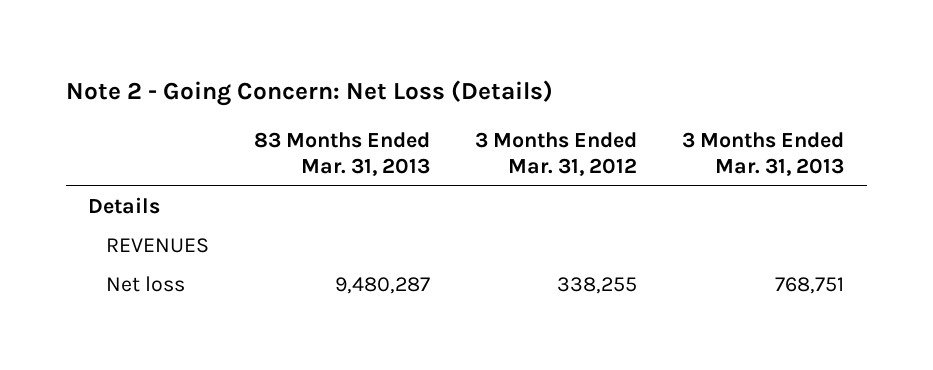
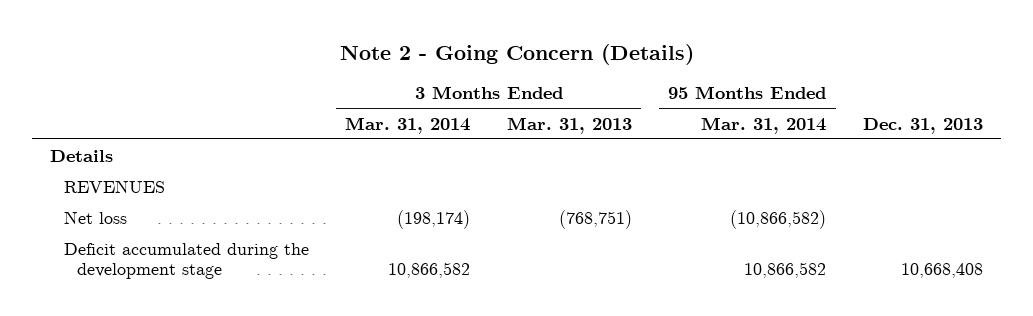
- Note 2 - Going Concern: Net Loss (Details)
+ Note 2 - Going Concern (Details)
- | 83 Months Ended Mar. 31, 2013 | 3 Months Ended Mar. 31, 2012 | 3 Months Ended Mar. 31, 2013
+ | 3 Months Ended Mar. 31, 2014 | 3 Months Ended Mar. 31, 2013 | 95 Months Ended Mar. 31, 2014 | Dec. 31, 2013
- Net loss | 9,480,287 | 338,255 | 768,751
+ Net loss | (198,174) | (768,751) | (10,866,582) |
+ Deficit accumulated during the development stage | 10,866,582 | | 10,866,582 | 10,668,408

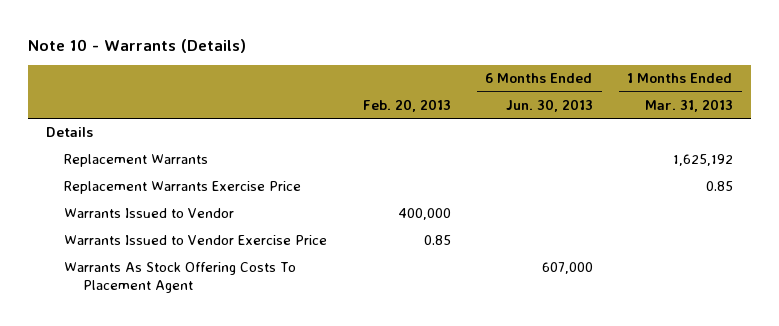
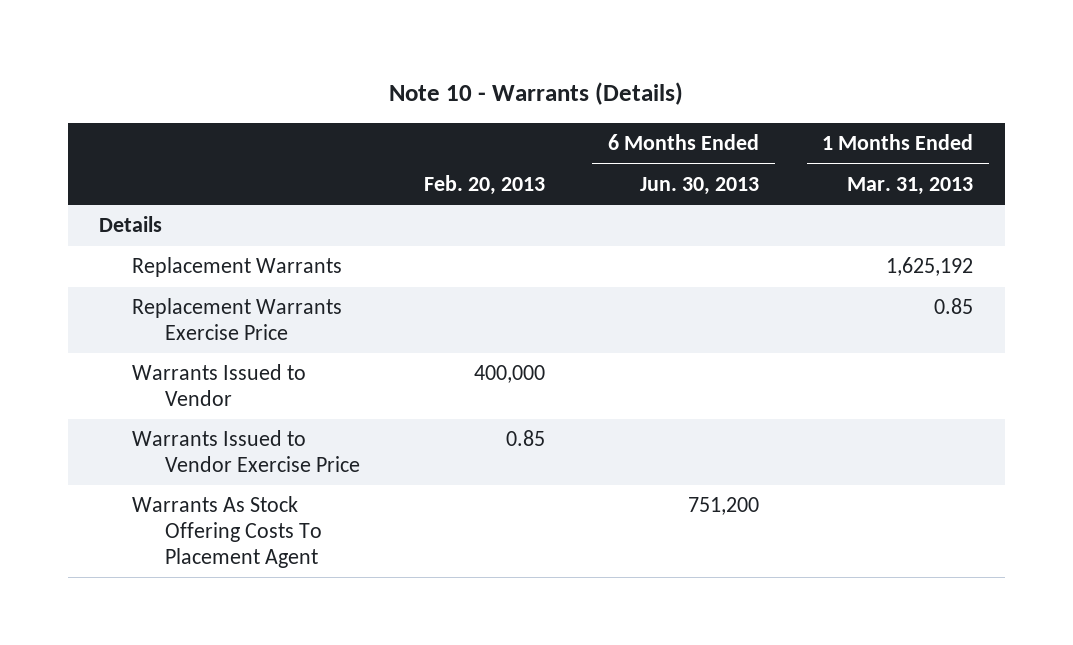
- Warrants As Stock Offering Costs To Placement Agent | | 607,000 |
+ Warrants As Stock Offering Costs To Placement Agent | | 751,200 |

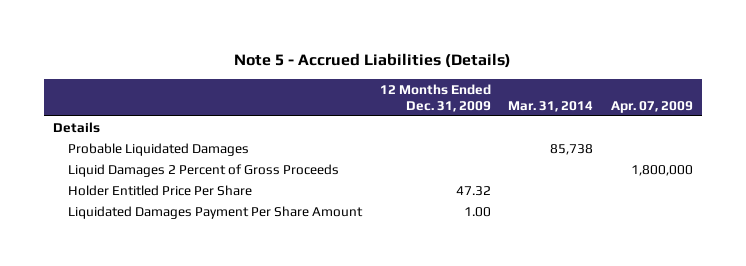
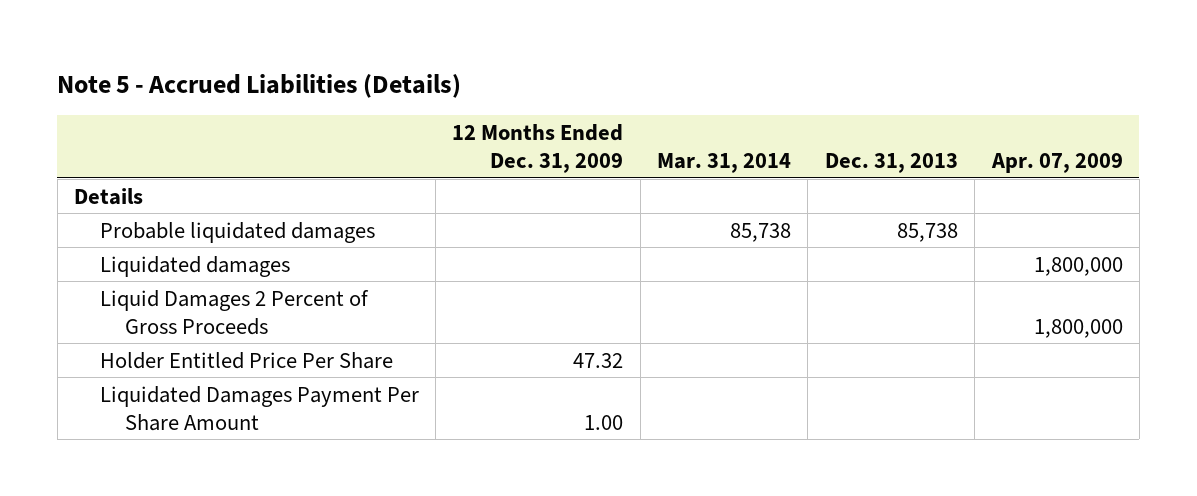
- | 12 Months Ended Dec. 31, 2009 | Mar. 31, 2014 | Apr. 07, 2009
+ | 12 Months Ended Dec. 31, 2009 | Mar. 31, 2014 | Dec. 31, 2013 | Apr. 07, 2009
- Probable Liquidated Damages | | 85,738 |
+ Probable liquidated damages | | 85,738 | 85,738 |
+ Liquidated damages | | | | 1,800,000

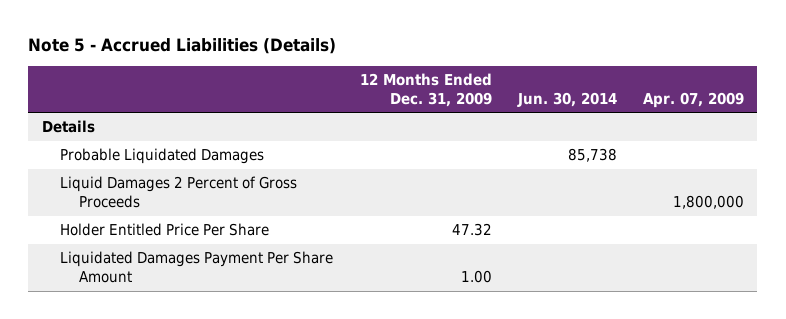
- | 12 Months Ended Dec. 31, 2009 | Mar. 31, 2014 | Dec. 31, 2013 | Apr. 07, 2009
+ | 12 Months Ended Dec. 31, 2009 | Jun. 30, 2014 | Apr. 07, 2009
- Probable liquidated damages | | 85,738 | 85,738 |
- Liquidated damages | | | | 1,800,000
+ Probable Liquidated Damages | | 85,738 |

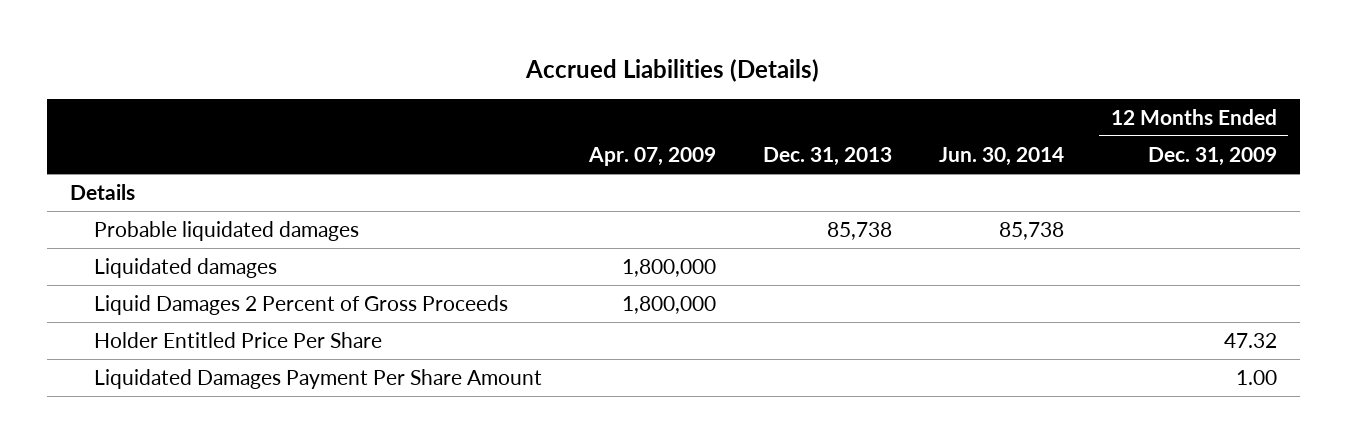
- Note 5 - Accrued Liabilities (Details)
+ Accrued Liabilities (Details)
- | 12 Months Ended Dec. 31, 2009 | Jun. 30, 2014 | Apr. 07, 2009
+ | Apr. 07, 2009 | Dec. 31, 2013 | Jun. 30, 2014 | 12 Months Ended Dec. 31, 2009
- Probable Liquidated Damages | | 85,738 |
+ Probable liquidated damages | | 85,738 | 85,738 |
+ Liquidated damages | 1,800,000 | | |

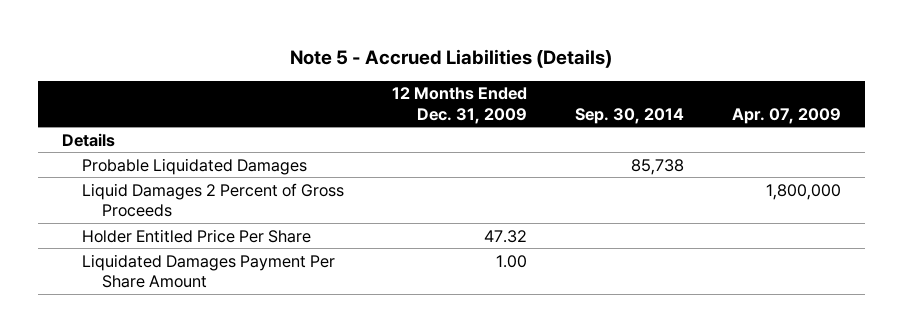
- Accrued Liabilities (Details)
+ Note 5 - Accrued Liabilities (Details)
- | Apr. 07, 2009 | Dec. 31, 2013 | Jun. 30, 2014 | 12 Months Ended Dec. 31, 2009
+ | 12 Months Ended Dec. 31, 2009 | Sep. 30, 2014 | Apr. 07, 2009
- Probable liquidated damages | | 85,738 | 85,738 |
- Liquidated damages | 1,800,000 | | |
+ Probable Liquidated Damages | | 85,738 |

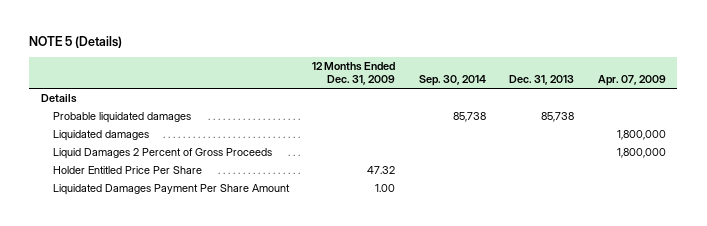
- Note 5 - Accrued Liabilities (Details)
+ NOTE 5 (Details)
- | 12 Months Ended Dec. 31, 2009 | Sep. 30, 2014 | Apr. 07, 2009
+ | 12 Months Ended Dec. 31, 2009 | Sep. 30, 2014 | Dec. 31, 2013 | Apr. 07, 2009
- Probable Liquidated Damages | | 85,738 |
+ Probable liquidated damages | | 85,738 | 85,738 |
+ Liquidated damages | | | | 1,800,000

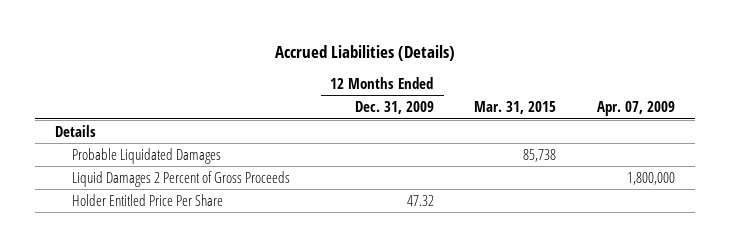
- NOTE 5 (Details)
+ Accrued Liabilities (Details)
- | 12 Months Ended Dec. 31, 2009 | Sep. 30, 2014 | Dec. 31, 2013 | Apr. 07, 2009
+ | 12 Months Ended Dec. 31, 2009 | Mar. 31, 2015 | Apr. 07, 2009
- Probable liquidated damages | | 85,738 | 85,738 |
- Liquidated damages | | | | 1,800,000
+ Probable Liquidated Damages | | 85,738 |
- Liquidated Damages Payment Per Share Amount | 1.00 | | |

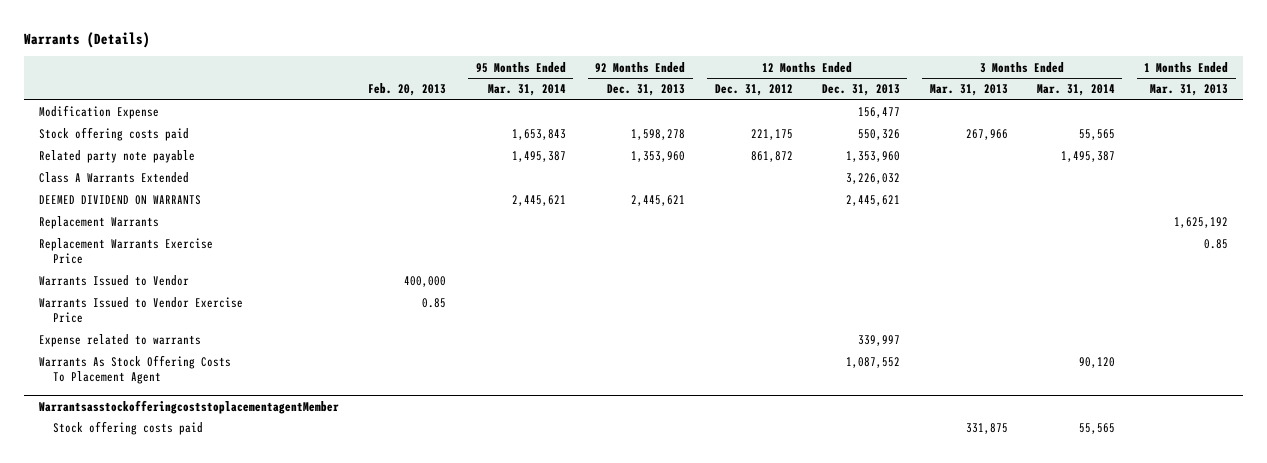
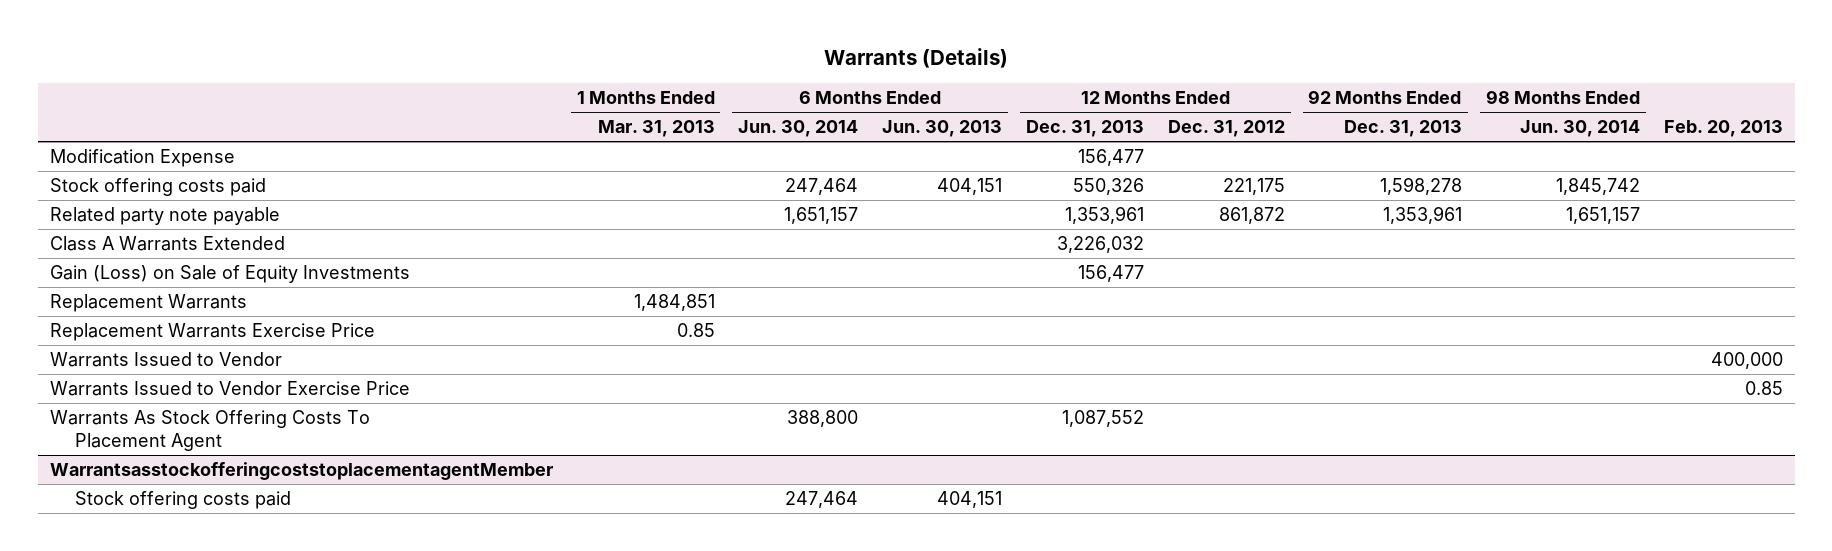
- | Feb. 20, 2013 | 95 Months Ended Mar. 31, 2014 | 92 Months Ended Dec. 31, 2013 | 12 Months Ended Dec. 31, 2012 | 12 Months Ended Dec. 31, 2013 | 3 Months Ended Mar. 31, 2013 | 3 Months Ended Mar. 31, 2014 | 1 Months Ended Mar. 31, 2013
+ | 1 Months Ended Mar. 31, 2013 | 6 Months Ended Jun. 30, 2014 | 6 Months Ended Jun. 30, 2013 | 12 Months Ended Dec. 31, 2013 | 12 Months Ended Dec. 31, 2012 | 92 Months Ended Dec. 31, 2013 | 98 Months Ended Jun. 30, 2014 | Feb. 20, 2013
- Related party note payable | | 1,495,387 | 1,353,960 | 861,872 | 1,353,960 | | 1,495,387 |
+ Related party note payable | | 1,651,157 | | 1,353,961 | 861,872 | 1,353,961 | 1,651,157 |
- DEEMED DIVIDEND ON WARRANTS | | 2,445,621 | 2,445,621 | | 2,445,621 | | |
- Replacement Warrants | | | | | | | | 1,625,192
+ Gain (Loss) on Sale of Equity Investments | | | | 156,477 | | | |
+ Replacement Warrants | 1,484,851 | | | | | | |
- Expense related to warrants | | | | | 339,997 | | |

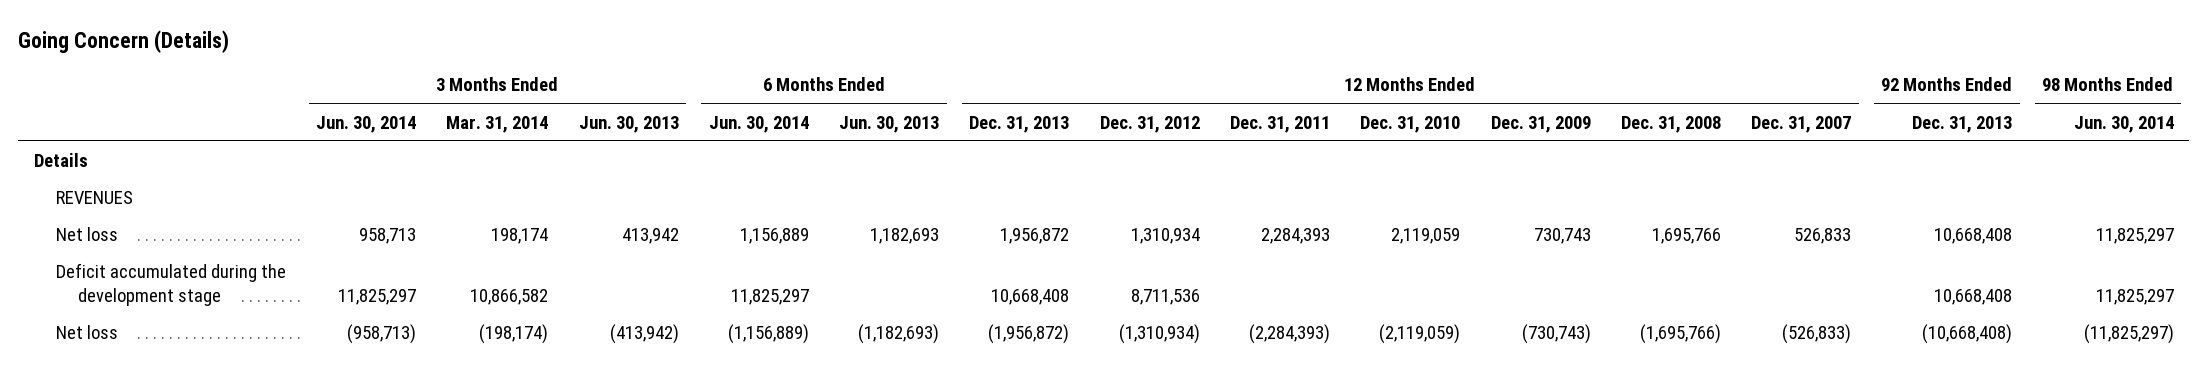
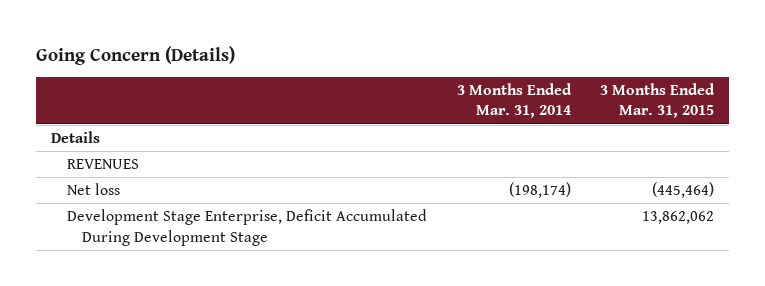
- | 3 Months Ended Jun. 30, 2014 | 3 Months Ended Mar. 31, 2014 | 3 Months Ended Jun. 30, 2013 | 6 Months Ended Jun. 30, 2014 | 6 Months Ended Jun. 30, 2013 | 12 Months Ended Dec. 31, 2013 | 12 Months Ended Dec. 31, 2012 | 12 Months Ended Dec. 31, 2011 | 12 Months Ended Dec. 31, 2010 | 12 Months Ended Dec. 31, 2009 | 12 Months Ended Dec. 31, 2008 | 12 Months Ended Dec. 31, 2007 | 92 Months Ended Dec. 31, 2013 | 98 Months Ended Jun. 30, 2014
+ | 3 Months Ended Mar. 31, 2014 | 3 Months Ended Mar. 31, 2015
- Net loss | 958,713 | 198,174 | 413,942 | 1,156,889 | 1,182,693 | 1,956,872 | 1,310,934 | 2,284,393 | 2,119,059 | 730,743 | 1,695,766 | 526,833 | 10,668,408 | 11,825,297
- Deficit accumulated during the development stage | 11,825,297 | 10,866,582 | | 11,825,297 | | 10,668,408 | 8,711,536 | | | | | | 10,668,408 | 11,825,297
+ Development Stage Enterprise, Deficit Accumulated During Development Stage | | 13,862,062

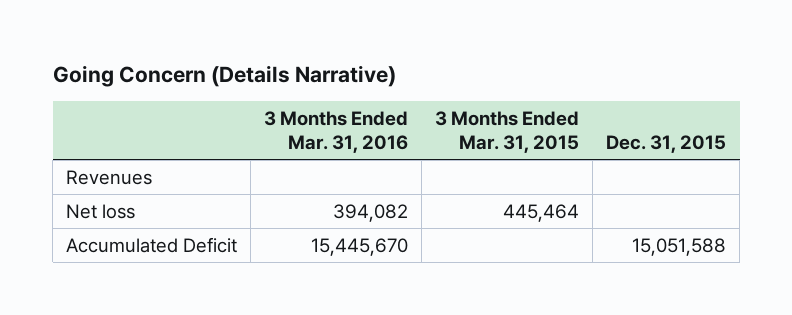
- Going Concern (Details)
+ Going Concern (Details Narrative)
- | 3 Months Ended Mar. 31, 2014 | 3 Months Ended Mar. 31, 2015
+ | 3 Months Ended Mar. 31, 2016 | 3 Months Ended Mar. 31, 2015 | Dec. 31, 2015
- Details
- REVENUES
- Net loss | (198,174) | (445,464)
- Development Stage Enterprise, Deficit Accumulated During Development Stage | | 13,862,062
+ Revenues
+ Net loss | 394,082 | 445,464 |
+ Accumulated Deficit | 15,445,670 | | 15,051,588

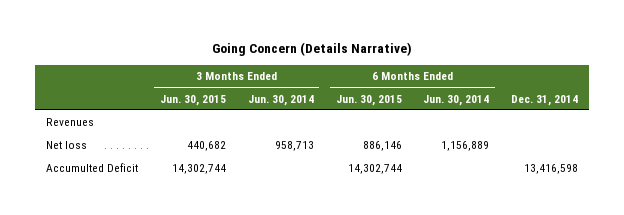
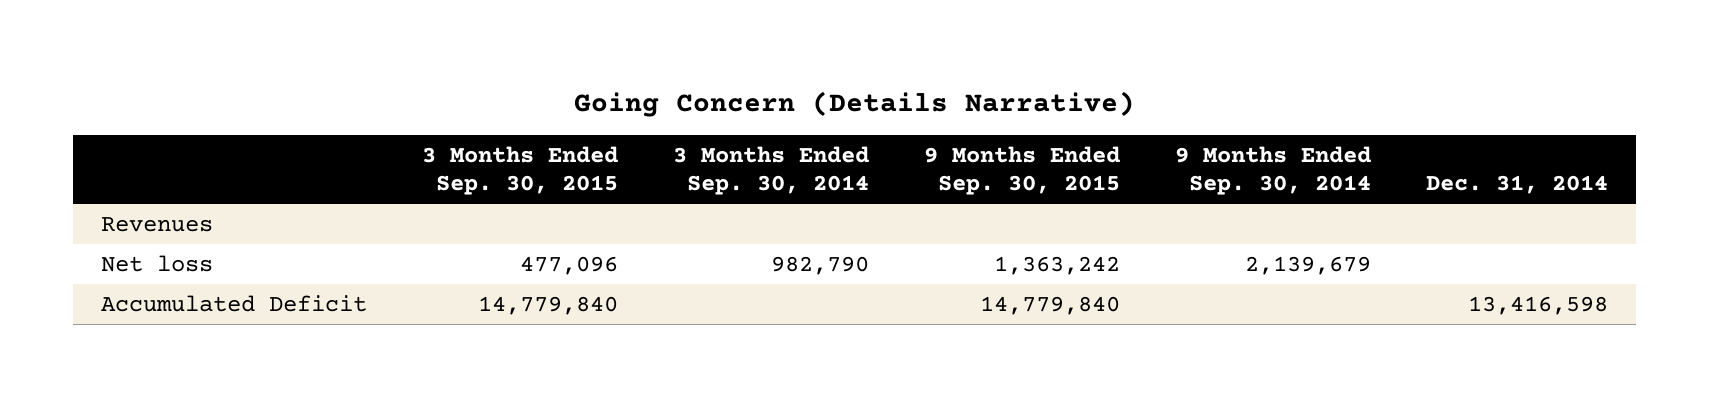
- | 3 Months Ended Jun. 30, 2015 | 3 Months Ended Jun. 30, 2014 | 6 Months Ended Jun. 30, 2015 | 6 Months Ended Jun. 30, 2014 | Dec. 31, 2014
+ | 3 Months Ended Sep. 30, 2015 | 3 Months Ended Sep. 30, 2014 | 9 Months Ended Sep. 30, 2015 | 9 Months Ended Sep. 30, 2014 | Dec. 31, 2014
- Accumulted Deficit | 14,302,744 | | 14,302,744 | | 13,416,598
+ Accumulated Deficit | 14,779,840 | | 14,779,840 | | 13,416,598

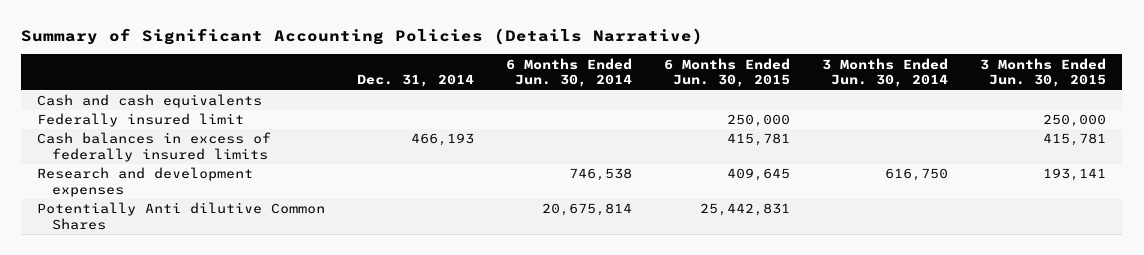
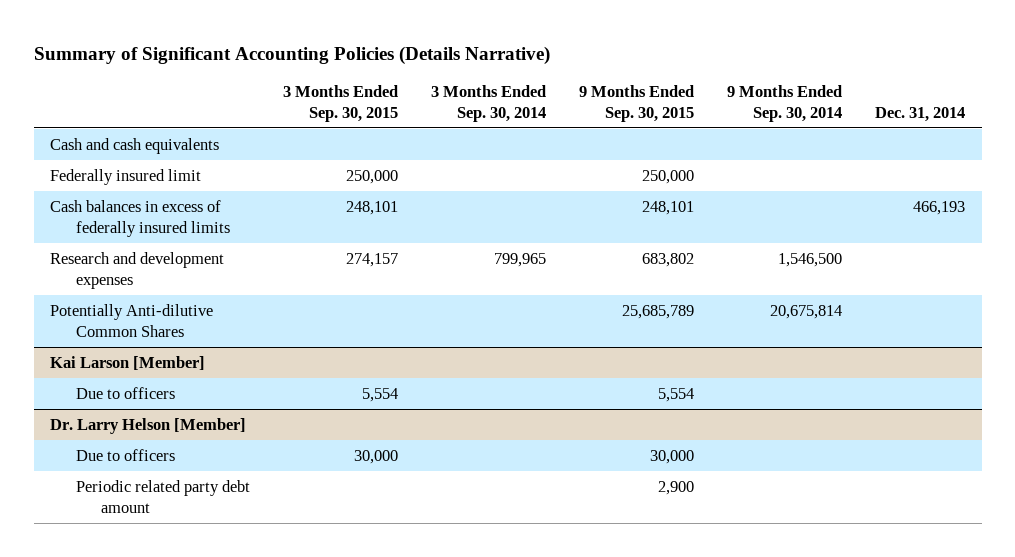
- | Dec. 31, 2014 | 6 Months Ended Jun. 30, 2014 | 6 Months Ended Jun. 30, 2015 | 3 Months Ended Jun. 30, 2014 | 3 Months Ended Jun. 30, 2015
+ | 3 Months Ended Sep. 30, 2015 | 3 Months Ended Sep. 30, 2014 | 9 Months Ended Sep. 30, 2015 | 9 Months Ended Sep. 30, 2014 | Dec. 31, 2014
- Potentially Anti dilutive Common Shares | | 20,675,814 | 25,442,831 | |
+ Potentially Anti-dilutive Common Shares | | | 25,685,789 | 20,675,814 |
+ Kai Larson [Member]
+ Due to officers | 5,554 | | 5,554 | |
+ Dr. Larry Helson [Member]
+ Due to officers | 30,000 | | 30,000 | |
+ Periodic related party debt amount | | | 2,900 | |

